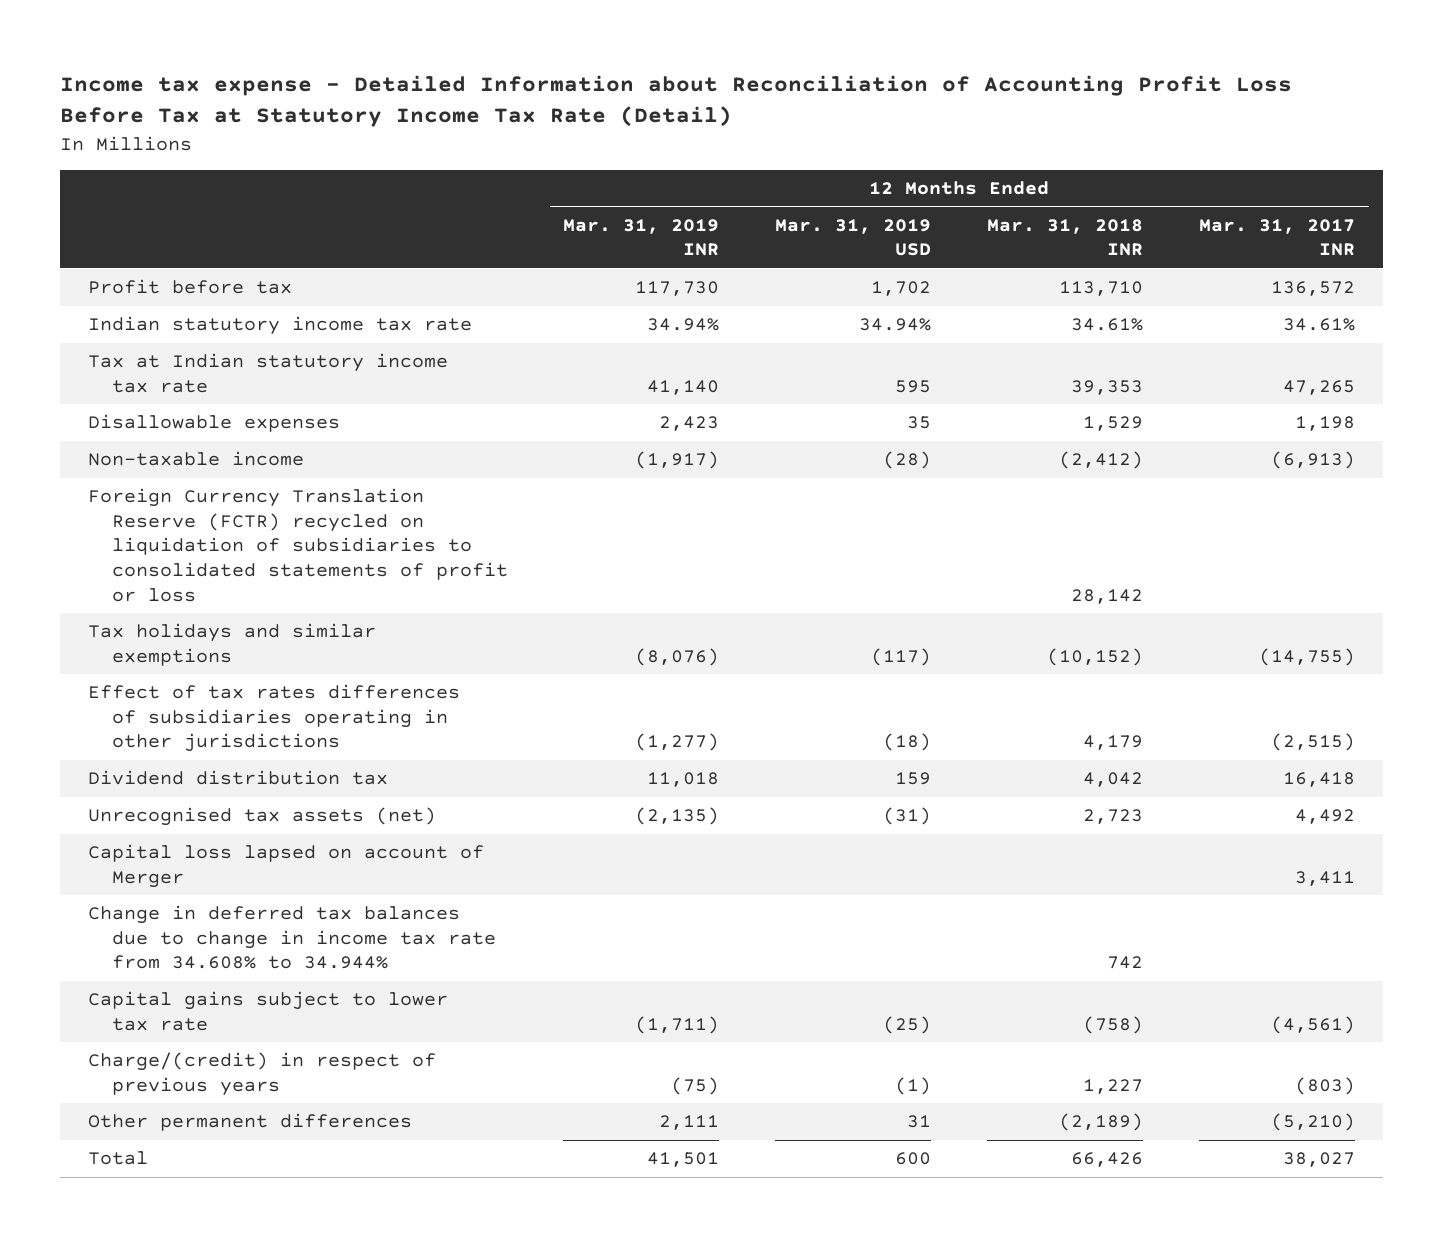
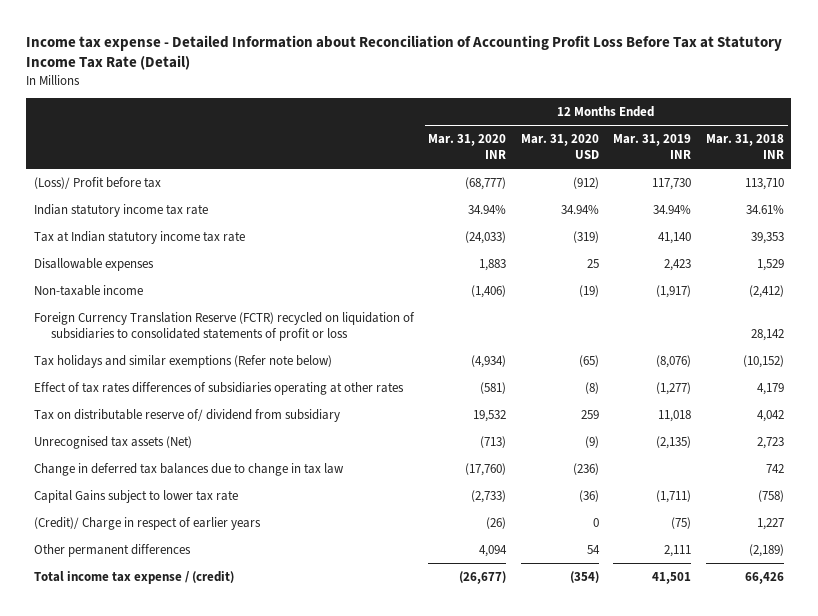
- | 12 Months Ended Mar. 31, 2019 INR | 12 Months Ended Mar. 31, 2019 USD | 12 Months Ended Mar. 31, 2018 INR | 12 Months Ended Mar. 31, 2017 INR
+ | 12 Months Ended Mar. 31, 2020 INR | 12 Months Ended Mar. 31, 2020 USD | 12 Months Ended Mar. 31, 2019 INR | 12 Months Ended Mar. 31, 2018 INR
- Profit before tax | 117,730 | 1,702 | 113,710 | 136,572
+ (Loss)/ Profit before tax | (68,777) | (912) | 117,730 | 113,710
- Tax holidays and similar exemptions | (8,076) | (117) | (10,152) | (14,755)
- Effect of tax rates differences of subsidiaries operating in other jurisdictions | (1,277) | (18) | 4,179 | (2,515)
- Dividend distribution tax | 11,018 | 159 | 4,042 | 16,418
- Unrecognised tax assets (net) | (2,135) | (31) | 2,723 | 4,492
- Capital loss lapsed on account of Merger | | | | 3,411
- Change in deferred tax balances due to change in income tax rate from 34.608% to 34.944% | | | 742 |
- Capital gains subject to lower tax rate | (1,711) | (25) | (758) | (4,561)
- Charge/(credit) in respect of previous years | (75) | (1) | 1,227 | (803)
+ Tax holidays and similar exemptions (Refer note below) | (4,934) | (65) | (8,076) | (10,152)
+ Effect of tax rates differences of subsidiaries operating at other rates | (581) | (8) | (1,277) | 4,179
+ Tax on distributable reserve of/ dividend from subsidiary | 19,532 | 259 | 11,018 | 4,042
+ Unrecognised tax assets (Net) | (713) | (9) | (2,135) | 2,723
+ Change in deferred tax balances due to change in tax law | (17,760) | (236) | | 742
+ Capital Gains subject to lower tax rate | (2,733) | (36) | (1,711) | (758)
+ (Credit)/ Charge in respect of earlier years | (26) | 0 | (75) | 1,227
- Total | 41,501 | 600 | 66,426 | 38,027
+ Total income tax expense / (credit) | (26,677) | (354) | 41,501 | 66,426

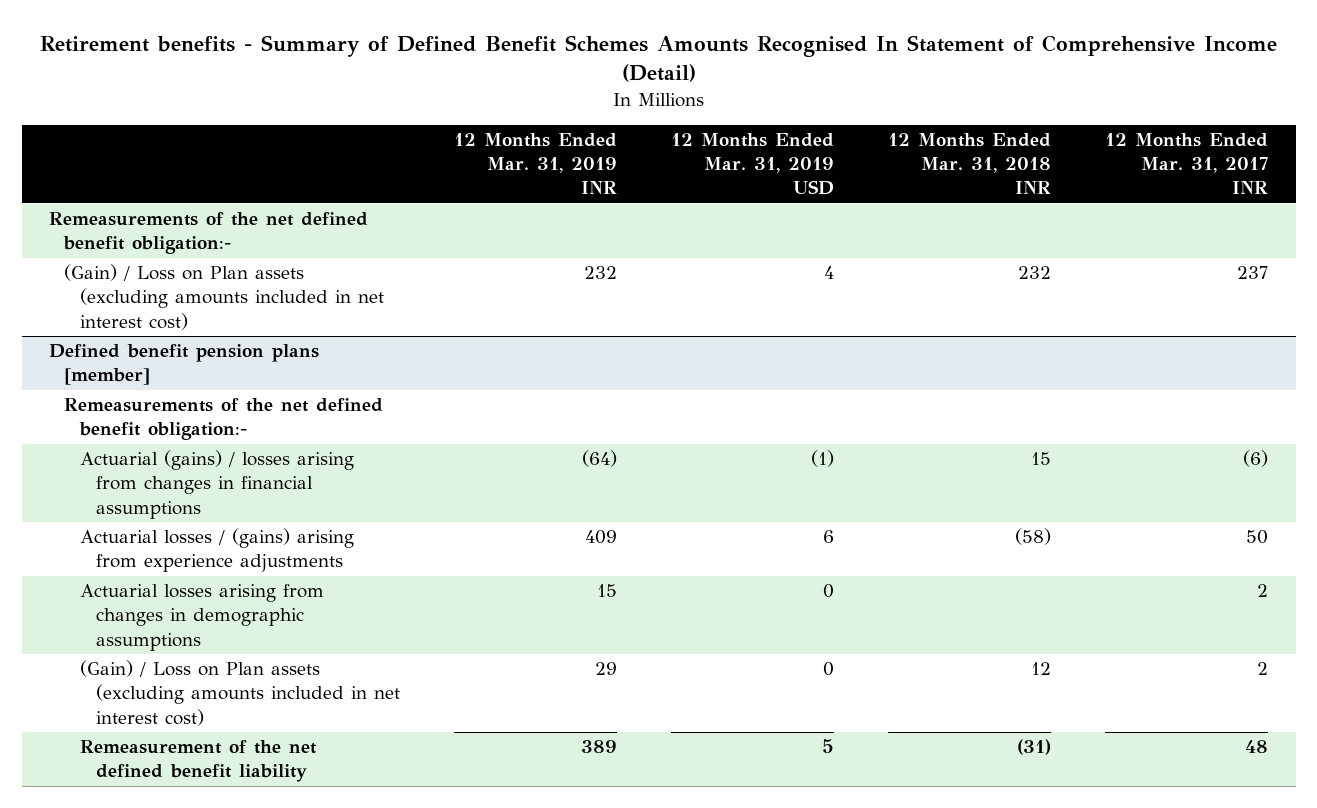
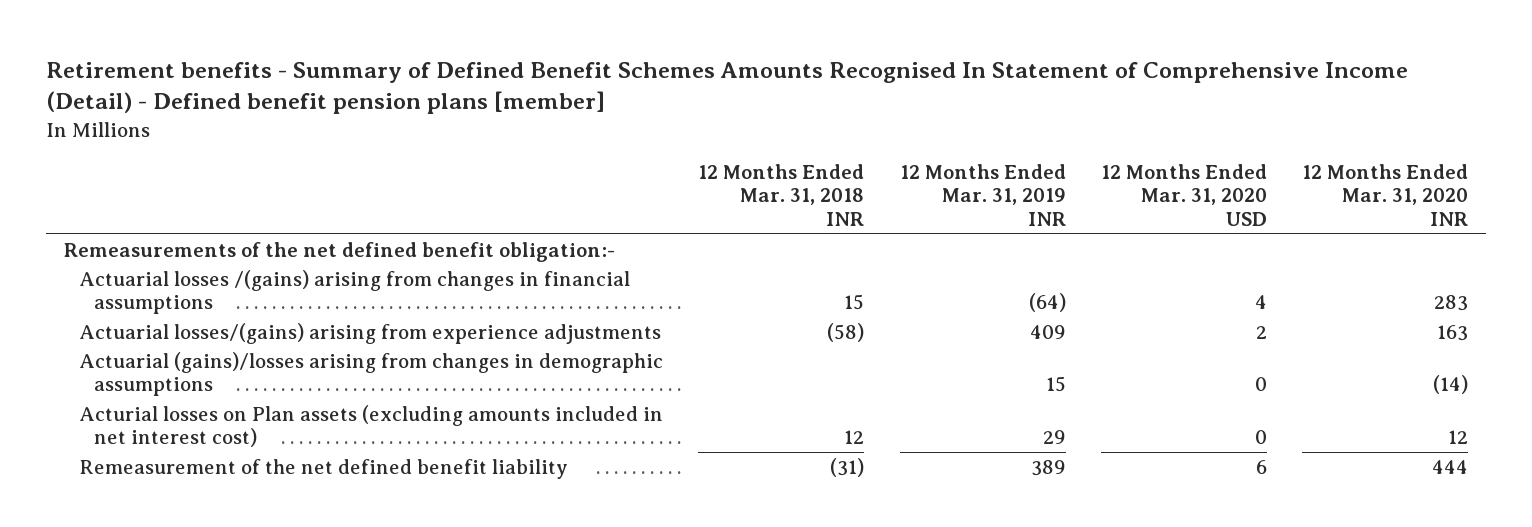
- Retirement benefits - Summary of Defined Benefit Schemes Amounts Recognised In Statement of Comprehensive Income (Detail)
+ Retirement benefits - Summary of Defined Benefit Schemes Amounts Recognised In Statement of Comprehensive Income (Detail) - Defined benefit pension plans [member]
- | 12 Months Ended Mar. 31, 2019 INR | 12 Months Ended Mar. 31, 2019 USD | 12 Months Ended Mar. 31, 2018 INR | 12 Months Ended Mar. 31, 2017 INR
+ | 12 Months Ended Mar. 31, 2018 INR | 12 Months Ended Mar. 31, 2019 INR | 12 Months Ended Mar. 31, 2020 USD | 12 Months Ended Mar. 31, 2020 INR
- (Gain) / Loss on Plan assets (excluding amounts included in net interest cost) | 232 | 4 | 232 | 237
- Defined benefit pension plans [member]
- Remeasurements of the net defined benefit obligation:-
- Actuarial (gains) / losses arising from changes in financial assumptions | (64) | (1) | 15 | (6)
- Actuarial losses / (gains) arising from experience adjustments | 409 | 6 | (58) | 50
- Actuarial losses arising from changes in demographic assumptions | 15 | 0 | | 2
- (Gain) / Loss on Plan assets (excluding amounts included in net interest cost) | 29 | 0 | 12 | 2
+ Actuarial losses /(gains) arising from changes in financial assumptions | 15 | (64) | 4 | 283
+ Actuarial losses/(gains) arising from experience adjustments | (58) | 409 | 2 | 163
+ Actuarial (gains)/losses arising from changes in demographic assumptions | | 15 | 0 | (14)
+ Acturial losses on Plan assets (excluding amounts included in net interest cost) | 12 | 29 | 0 | 12

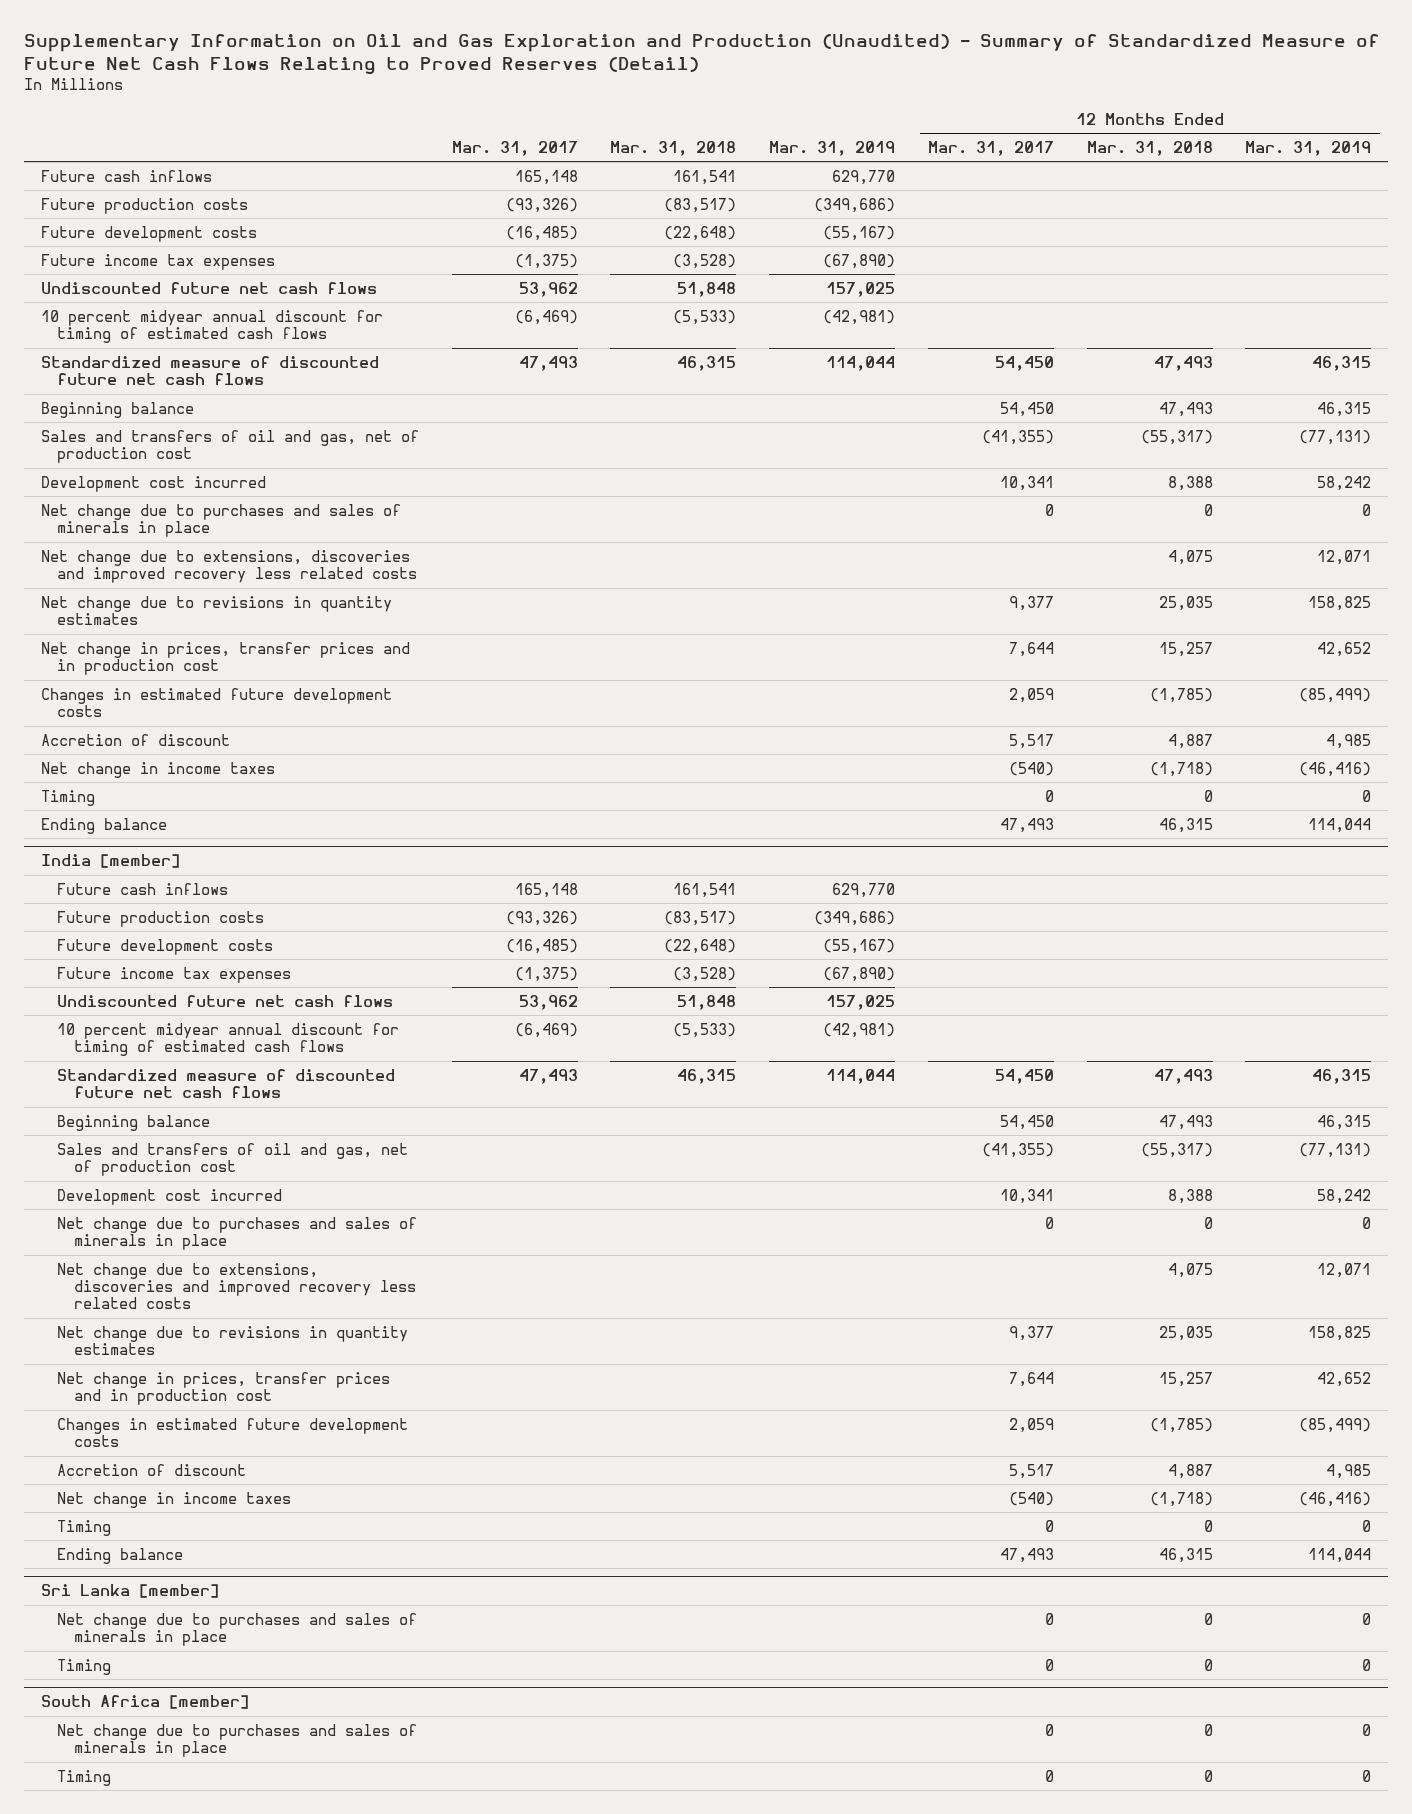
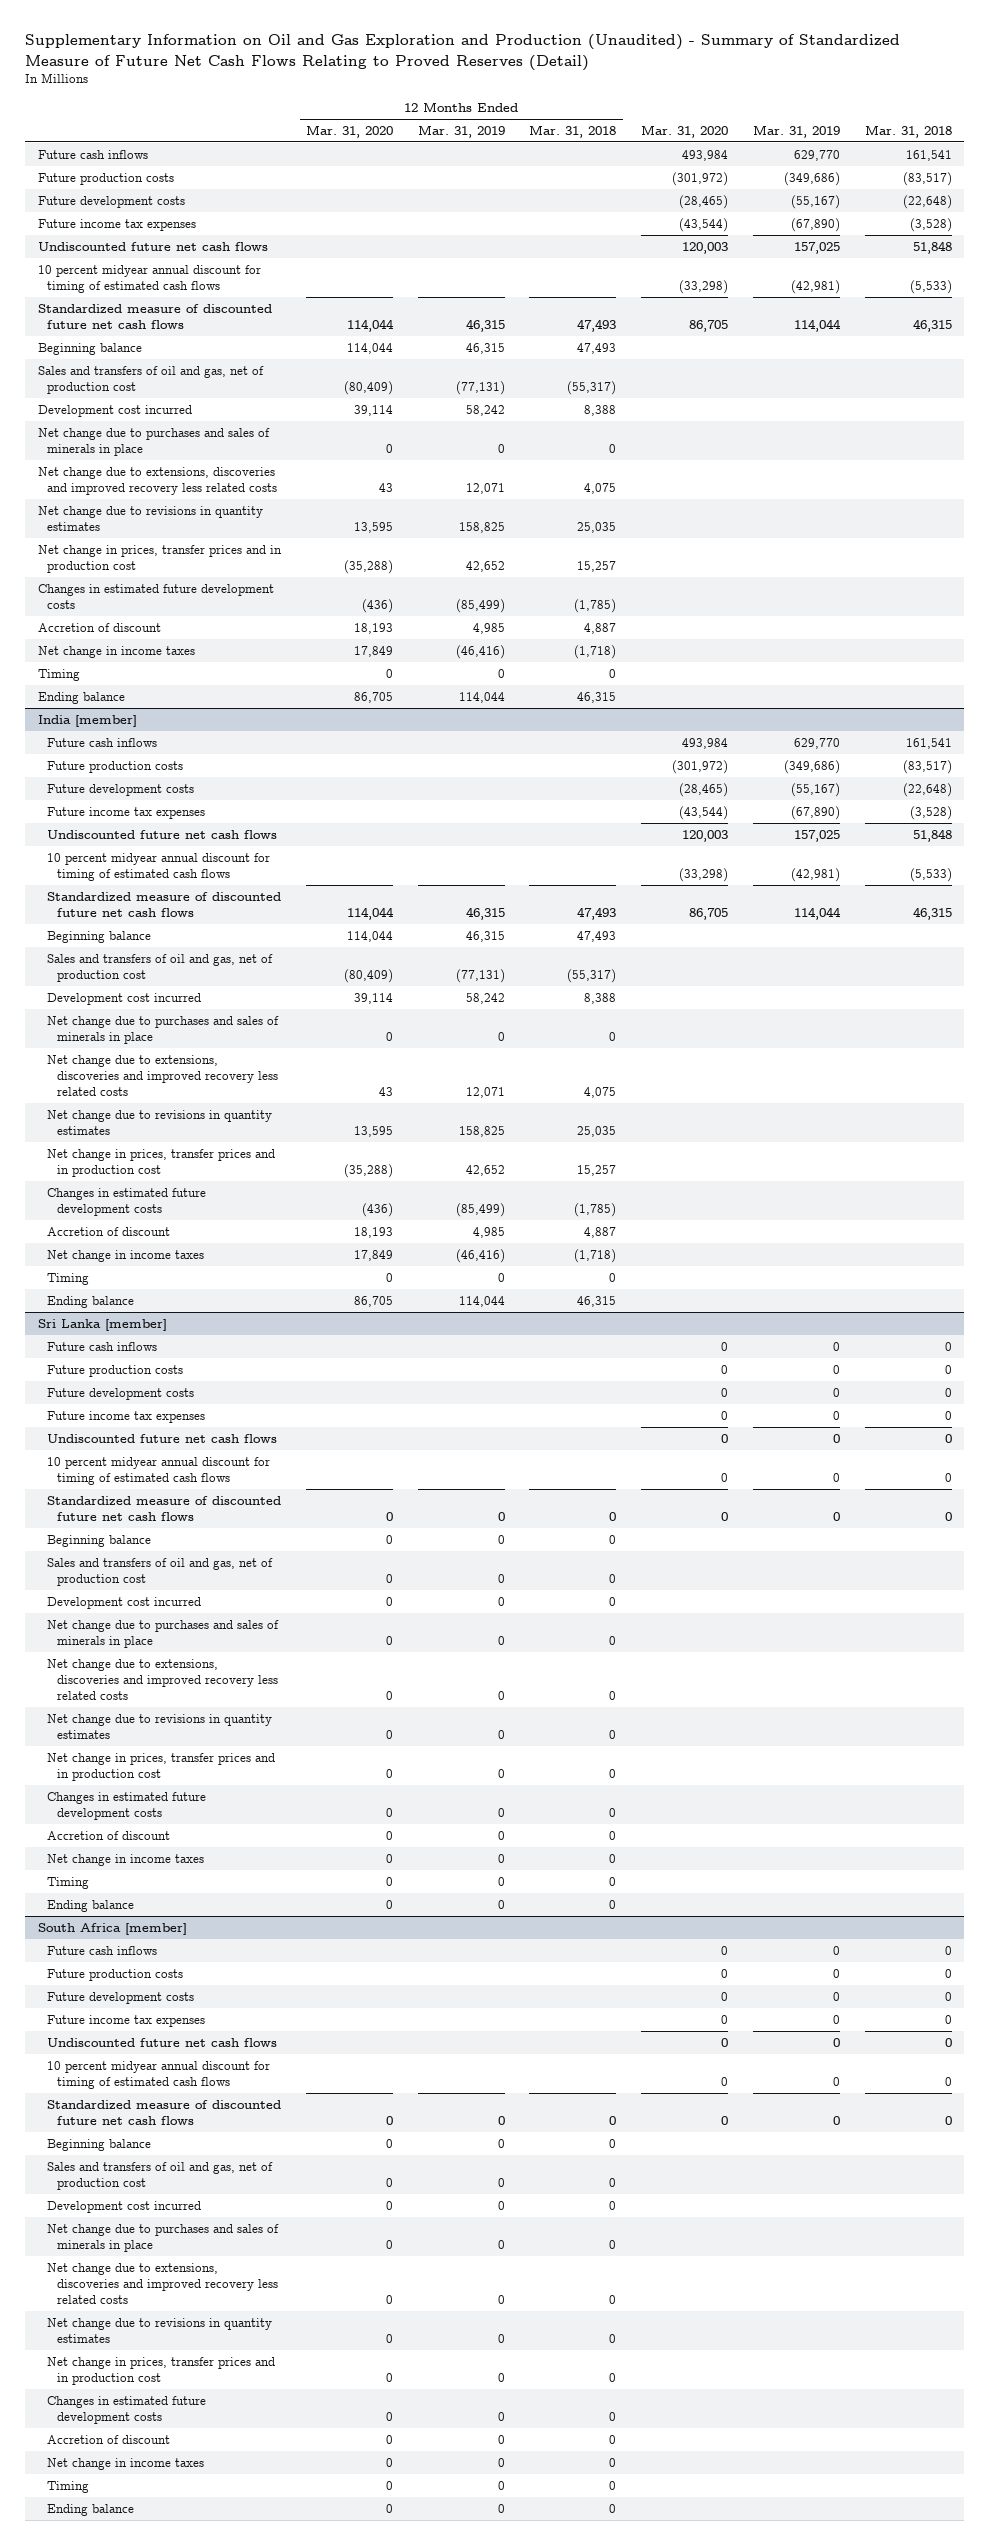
- | Mar. 31, 2017 | Mar. 31, 2018 | Mar. 31, 2019 | 12 Months Ended Mar. 31, 2017 | 12 Months Ended Mar. 31, 2018 | 12 Months Ended Mar. 31, 2019
+ | 12 Months Ended Mar. 31, 2020 | 12 Months Ended Mar. 31, 2019 | 12 Months Ended Mar. 31, 2018 | Mar. 31, 2020 | Mar. 31, 2019 | Mar. 31, 2018
@ Sri Lanka [member]
+ Future cash inflows | | | | 0 | 0 | 0
+ Future production costs | | | | 0 | 0 | 0
+ Future development costs | | | | 0 | 0 | 0
+ Future income tax expenses | | | | 0 | 0 | 0
+ Undiscounted future net cash flows | | | | 0 | 0 | 0
+ 10 percent midyear annual discount for timing of estimated cash flows | | | | 0 | 0 | 0
+ Standardized measure of discounted future net cash flows | 0 | 0 | 0 | 0 | 0 | 0
+ Beginning balance | 0 | 0 | 0 | | |
+ Sales and transfers of oil and gas, net of production cost | 0 | 0 | 0 | | |
+ Development cost incurred | 0 | 0 | 0 | | |
+ Net change due to extensions, discoveries and improved recovery less related costs | 0 | 0 | 0 | | |
+ Net change due to revisions in quantity estimates | 0 | 0 | 0 | | |
+ Net change in prices, transfer prices and in production cost | 0 | 0 | 0 | | |
+ Changes in estimated future development costs | 0 | 0 | 0 | | |
+ Accretion of discount | 0 | 0 | 0 | | |
+ Net change in income taxes | 0 | 0 | 0 | | |
+ Ending balance | 0 | 0 | 0 | | |
@ South Africa [member]
+ Future cash inflows | | | | 0 | 0 | 0
+ Future production costs | | | | 0 | 0 | 0
+ Future development costs | | | | 0 | 0 | 0
+ Future income tax expenses | | | | 0 | 0 | 0
+ Undiscounted future net cash flows | | | | 0 | 0 | 0
+ 10 percent midyear annual discount for timing of estimated cash flows | | | | 0 | 0 | 0
+ Standardized measure of discounted future net cash flows | 0 | 0 | 0 | 0 | 0 | 0
+ Beginning balance | 0 | 0 | 0 | | |
+ Sales and transfers of oil and gas, net of production cost | 0 | 0 | 0 | | |
+ Development cost incurred | 0 | 0 | 0 | | |
+ Net change due to extensions, discoveries and improved recovery less related costs | 0 | 0 | 0 | | |
+ Net change due to revisions in quantity estimates | 0 | 0 | 0 | | |
+ Net change in prices, transfer prices and in production cost | 0 | 0 | 0 | | |
+ Changes in estimated future development costs | 0 | 0 | 0 | | |
+ Accretion of discount | 0 | 0 | 0 | | |
+ Net change in income taxes | 0 | 0 | 0 | | |
+ Ending balance | 0 | 0 | 0 | | |

